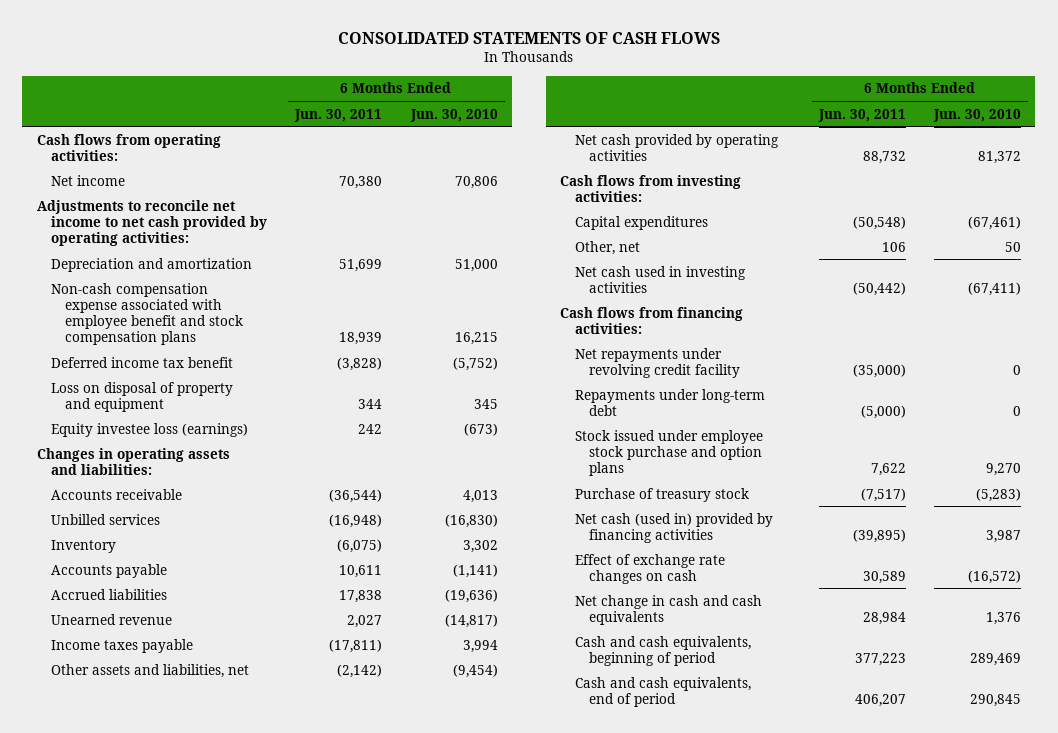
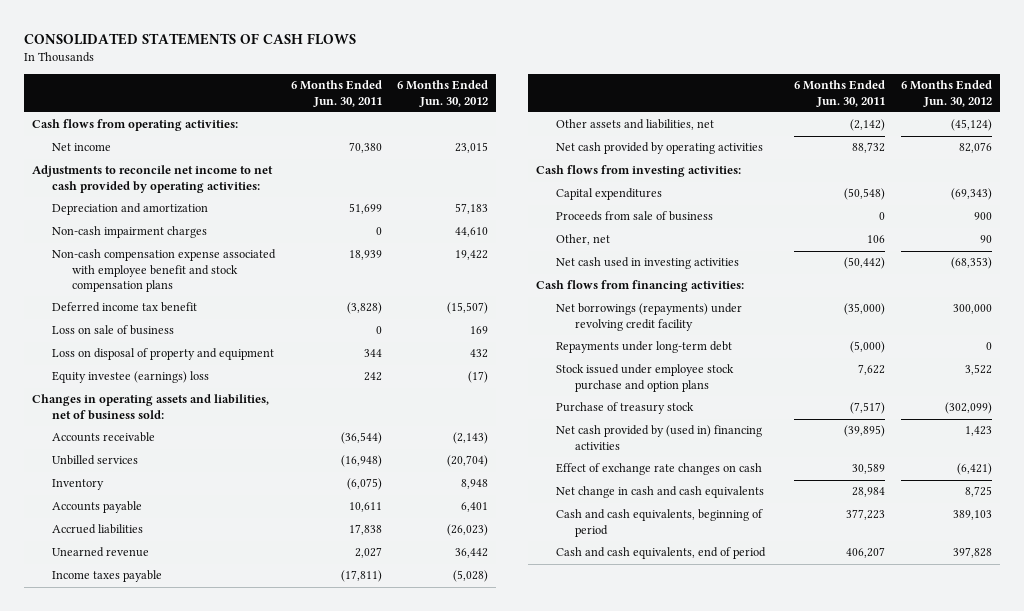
- | 6 Months Ended Jun. 30, 2011 | 6 Months Ended Jun. 30, 2010
+ | 6 Months Ended Jun. 30, 2011 | 6 Months Ended Jun. 30, 2012
+ Non-cash impairment charges | 0 | 44,610
+ Loss on sale of business | 0 | 169
- Equity investee loss (earnings) | 242 | (673)
- Changes in operating assets and liabilities:
+ Equity investee (earnings) loss | 242 | (17)
+ Changes in operating assets and liabilities, net of business sold:
+ Proceeds from sale of business | 0 | 900
- Net repayments under revolving credit facility | (35,000) | 0
+ Net borrowings (repayments) under revolving credit facility | (35,000) | 300,000
- Net cash (used in) provided by financing activities | (39,895) | 3,987
+ Net cash provided by (used in) financing activities | (39,895) | 1,423

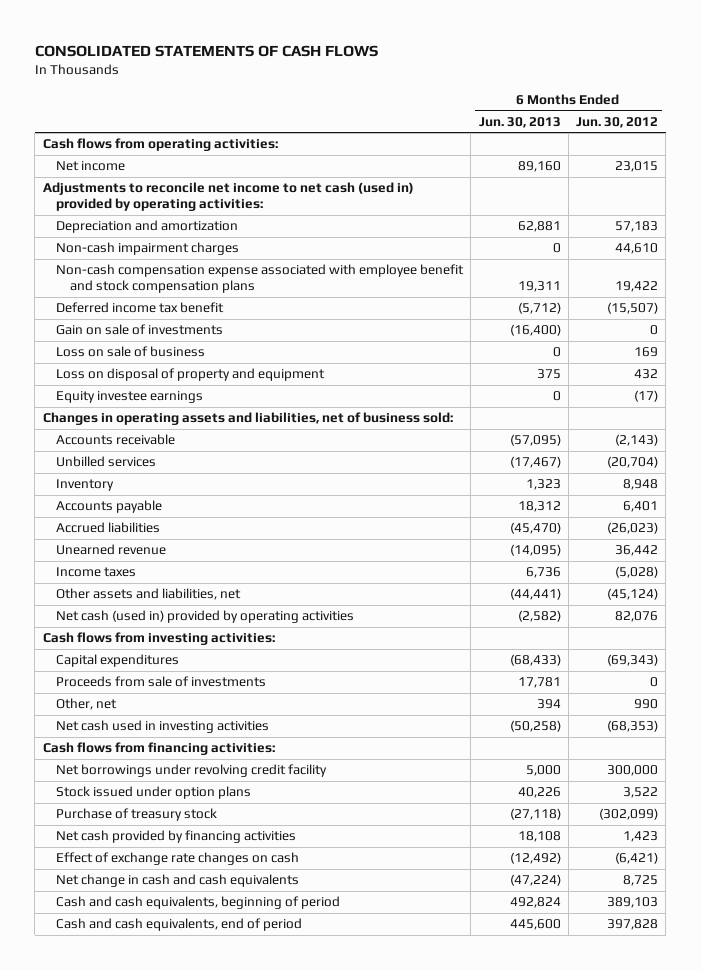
- | 6 Months Ended Jun. 30, 2011 | 6 Months Ended Jun. 30, 2012
+ | 6 Months Ended Jun. 30, 2013 | 6 Months Ended Jun. 30, 2012
- Adjustments to reconcile net income to net cash provided by operating activities:
+ Adjustments to reconcile net income to net cash (used in) provided by operating activities:
+ Gain on sale of investments | (16,400) | 0
- Equity investee (earnings) loss | 242 | (17)
+ Equity investee earnings | 0 | (17)
- Income taxes payable | (17,811) | (5,028)
+ Income taxes | 6,736 | (5,028)
- Net cash provided by operating activities | 88,732 | 82,076
+ Net cash (used in) provided by operating activities | (2,582) | 82,076
- Proceeds from sale of business | 0 | 900
- Other, net | 106 | 90
+ Proceeds from sale of investments | 17,781 | 0
+ Other, net | 394 | 990
- Net borrowings (repayments) under revolving credit facility | (35,000) | 300,000
- Repayments under long-term debt | (5,000) | 0
- Stock issued under employee stock purchase and option plans | 7,622 | 3,522
+ Net borrowings under revolving credit facility | 5,000 | 300,000
+ Stock issued under option plans | 40,226 | 3,522
- Net cash provided by (used in) financing activities | (39,895) | 1,423
+ Net cash provided by financing activities | 18,108 | 1,423

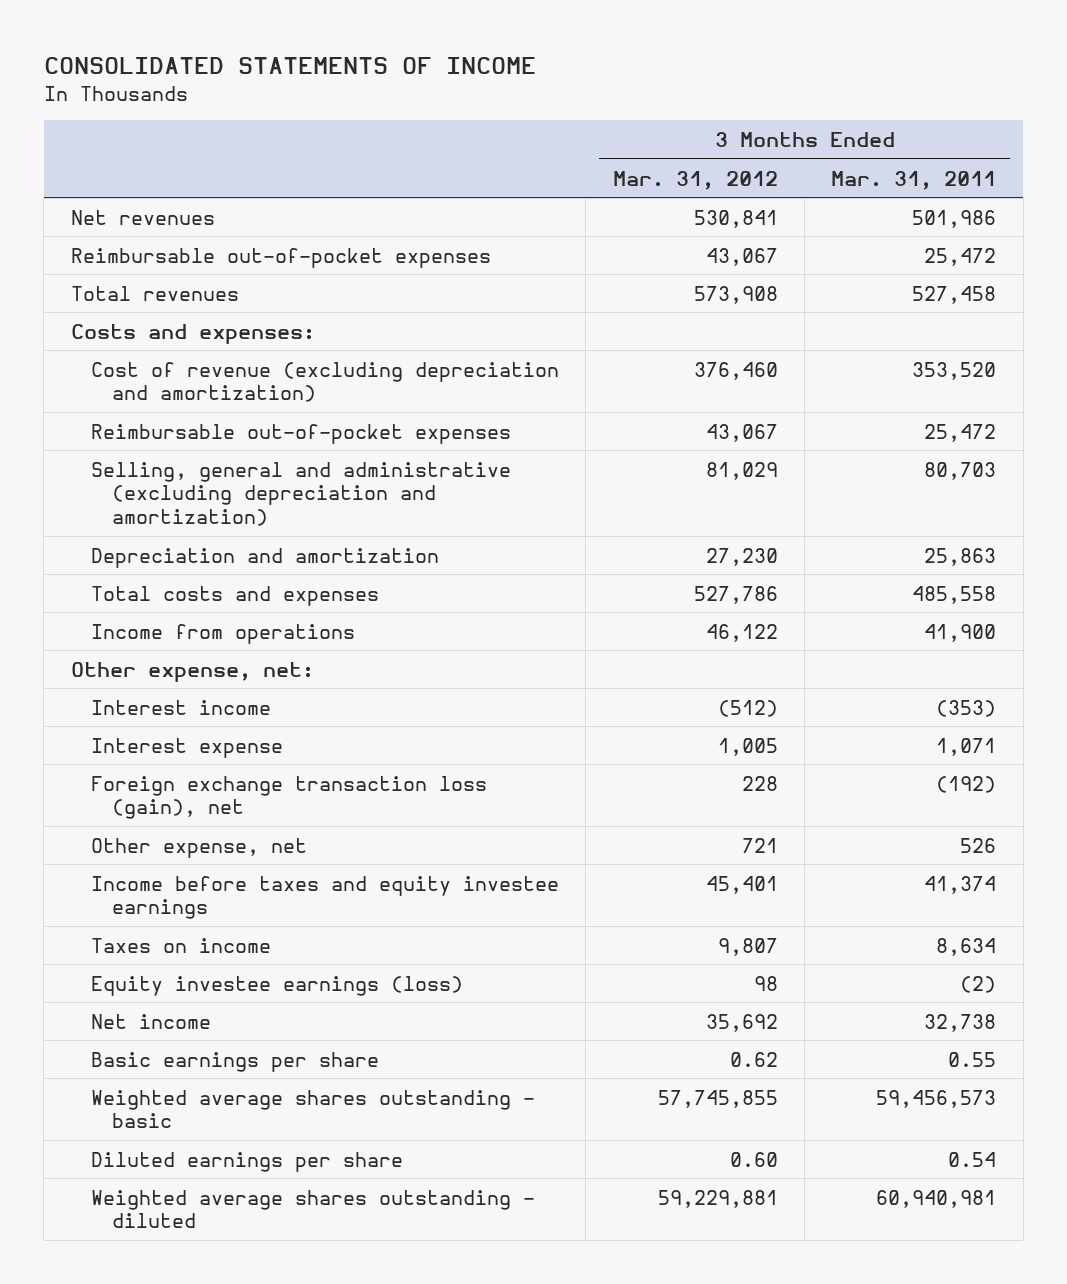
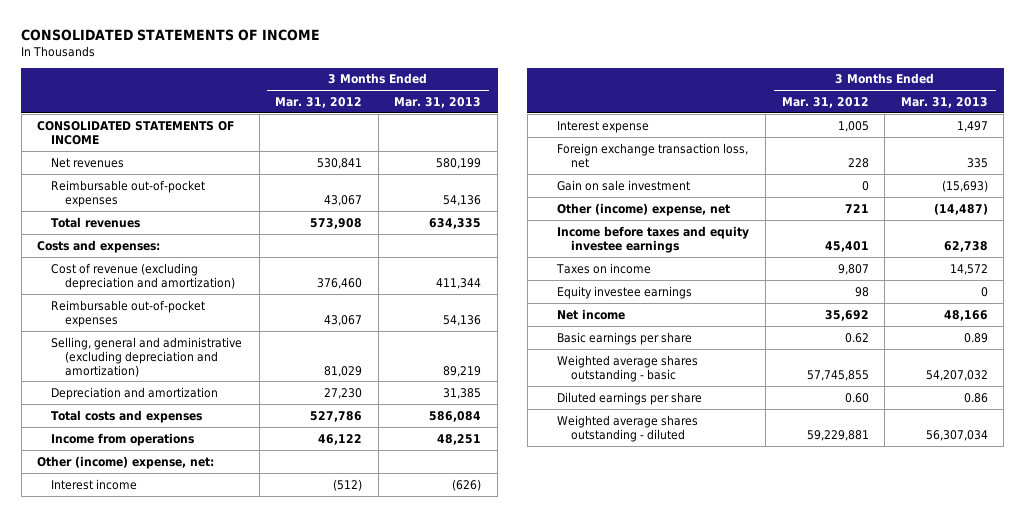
- | 3 Months Ended Mar. 31, 2012 | 3 Months Ended Mar. 31, 2011
+ | 3 Months Ended Mar. 31, 2012 | 3 Months Ended Mar. 31, 2013
+ CONSOLIDATED STATEMENTS OF INCOME
- Other expense, net:
+ Other (income) expense, net:
- Foreign exchange transaction loss (gain), net | 228 | (192)
- Other expense, net | 721 | 526
+ Foreign exchange transaction loss, net | 228 | 335
+ Gain on sale investment | 0 | (15,693)
+ Other (income) expense, net | 721 | (14,487)
- Equity investee earnings (loss) | 98 | (2)
+ Equity investee earnings | 98 | 0

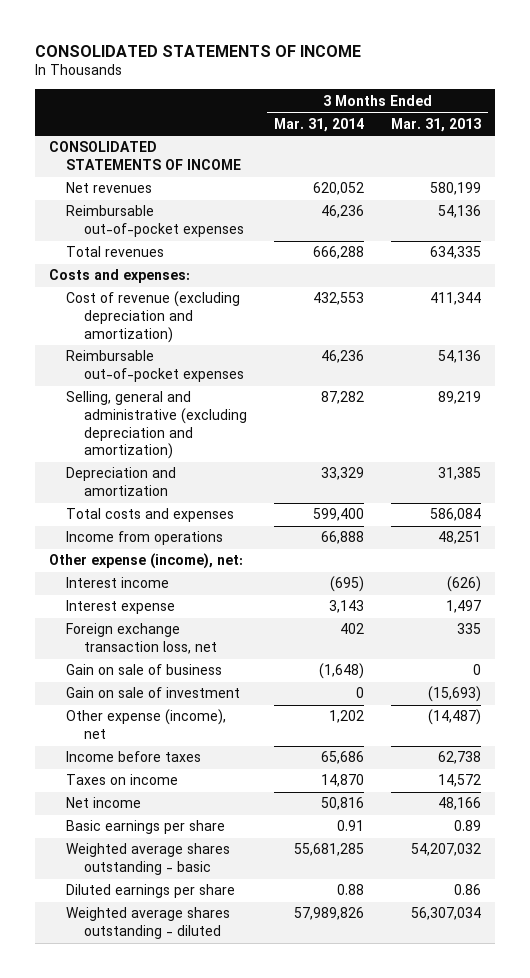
- | 3 Months Ended Mar. 31, 2012 | 3 Months Ended Mar. 31, 2013
+ | 3 Months Ended Mar. 31, 2014 | 3 Months Ended Mar. 31, 2013
- Other (income) expense, net:
+ Other expense (income), net:
- Gain on sale investment | 0 | (15,693)
- Other (income) expense, net | 721 | (14,487)
- Income before taxes and equity investee earnings | 45,401 | 62,738
+ Gain on sale of business | (1,648) | 0
+ Gain on sale of investment | 0 | (15,693)
+ Other expense (income), net | 1,202 | (14,487)
+ Income before taxes | 65,686 | 62,738
- Equity investee earnings | 98 | 0

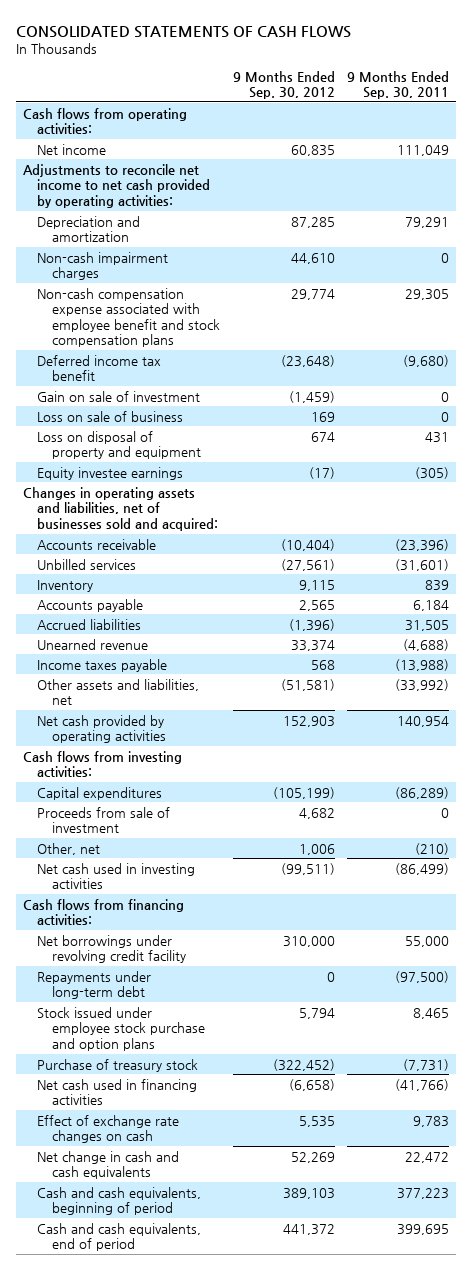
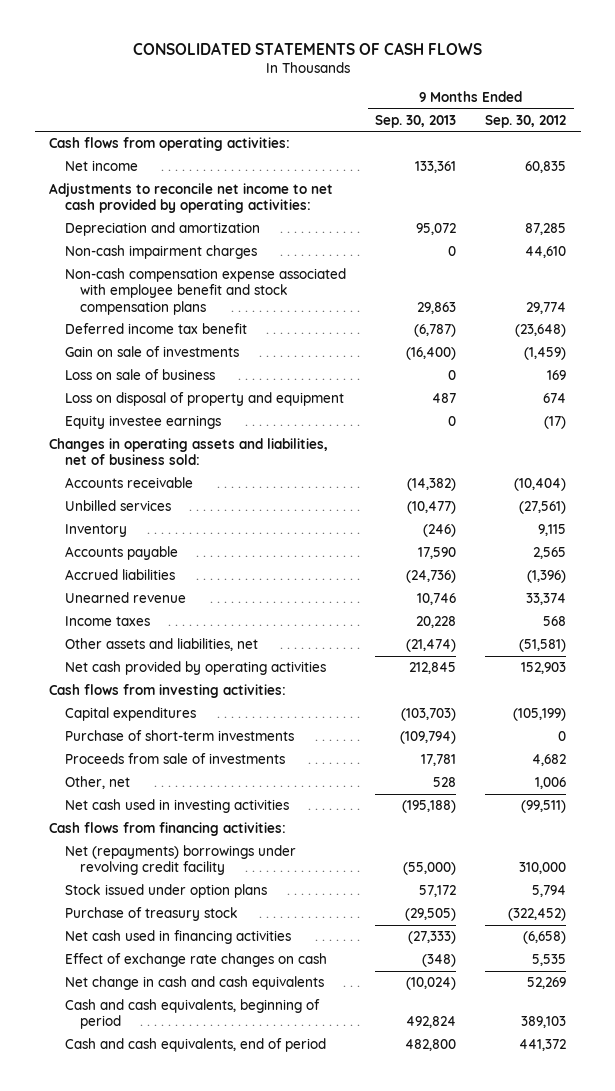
- | 9 Months Ended Sep. 30, 2012 | 9 Months Ended Sep. 30, 2011
+ | 9 Months Ended Sep. 30, 2013 | 9 Months Ended Sep. 30, 2012
- Gain on sale of investment | (1,459) | 0
+ Gain on sale of investments | (16,400) | (1,459)
- Changes in operating assets and liabilities, net of businesses sold and acquired:
+ Changes in operating assets and liabilities, net of business sold:
- Income taxes payable | 568 | (13,988)
+ Income taxes | 20,228 | 568
- Proceeds from sale of investment | 4,682 | 0
+ Purchase of short-term investments | (109,794) | 0
+ Proceeds from sale of investments | 17,781 | 4,682
- Net borrowings under revolving credit facility | 310,000 | 55,000
- Repayments under long-term debt | 0 | (97,500)
- Stock issued under employee stock purchase and option plans | 5,794 | 8,465
+ Net (repayments) borrowings under revolving credit facility | (55,000) | 310,000
+ Stock issued under option plans | 57,172 | 5,794

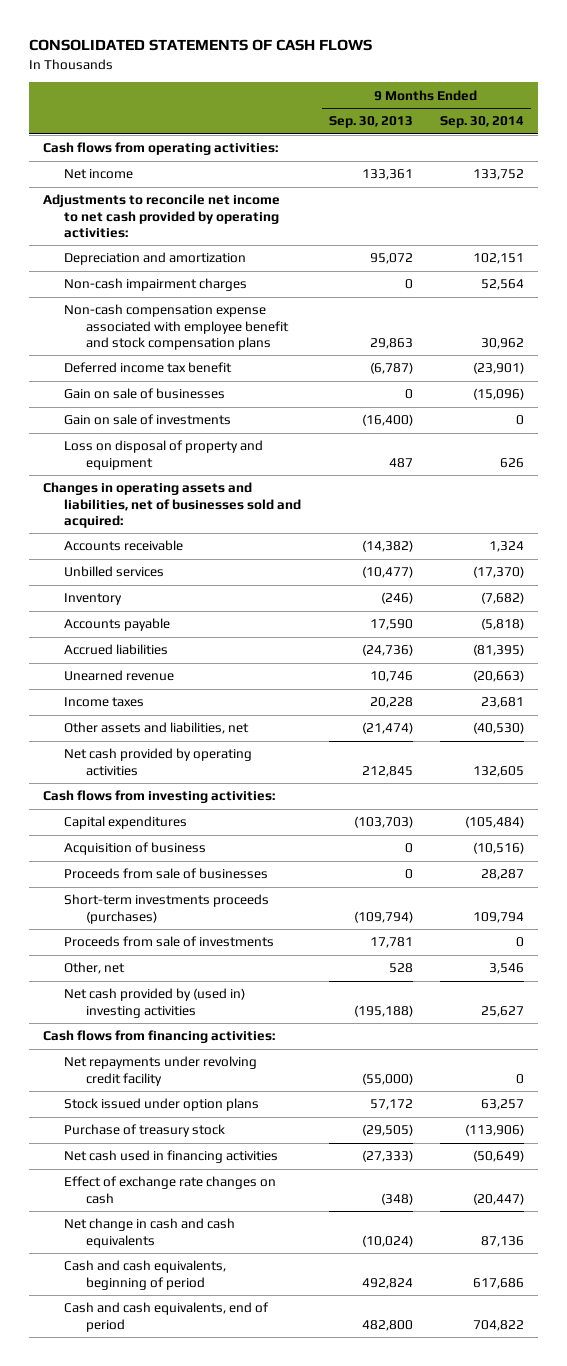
- | 9 Months Ended Sep. 30, 2013 | 9 Months Ended Sep. 30, 2012
+ | 9 Months Ended Sep. 30, 2013 | 9 Months Ended Sep. 30, 2014
+ Gain on sale of businesses | 0 | (15,096)
- Loss on sale of business | 0 | 169
- Equity investee earnings | 0 | (17)
- Changes in operating assets and liabilities, net of business sold:
+ Changes in operating assets and liabilities, net of businesses sold and acquired:
- Purchase of short-term investments | (109,794) | 0
+ Acquisition of business | 0 | (10,516)
+ Proceeds from sale of businesses | 0 | 28,287
+ Short-term investments proceeds (purchases) | (109,794) | 109,794
- Net cash used in investing activities | (195,188) | (99,511)
+ Net cash provided by (used in) investing activities | (195,188) | 25,627
- Net (repayments) borrowings under revolving credit facility | (55,000) | 310,000
+ Net repayments under revolving credit facility | (55,000) | 0

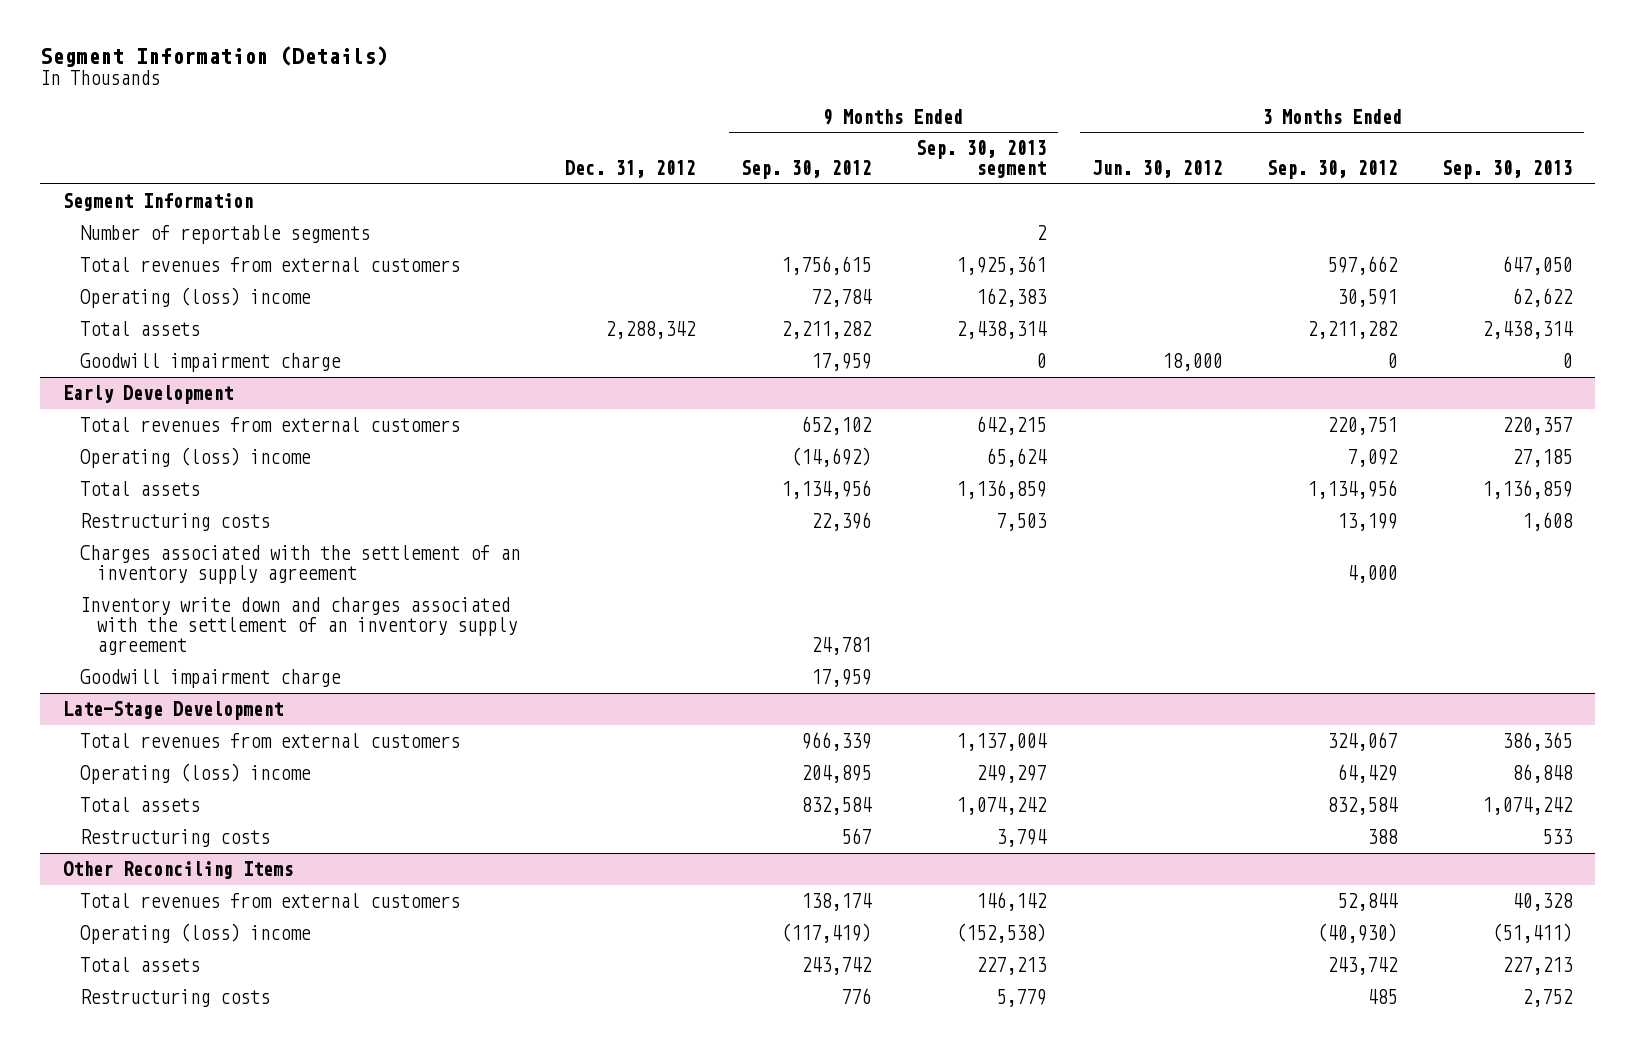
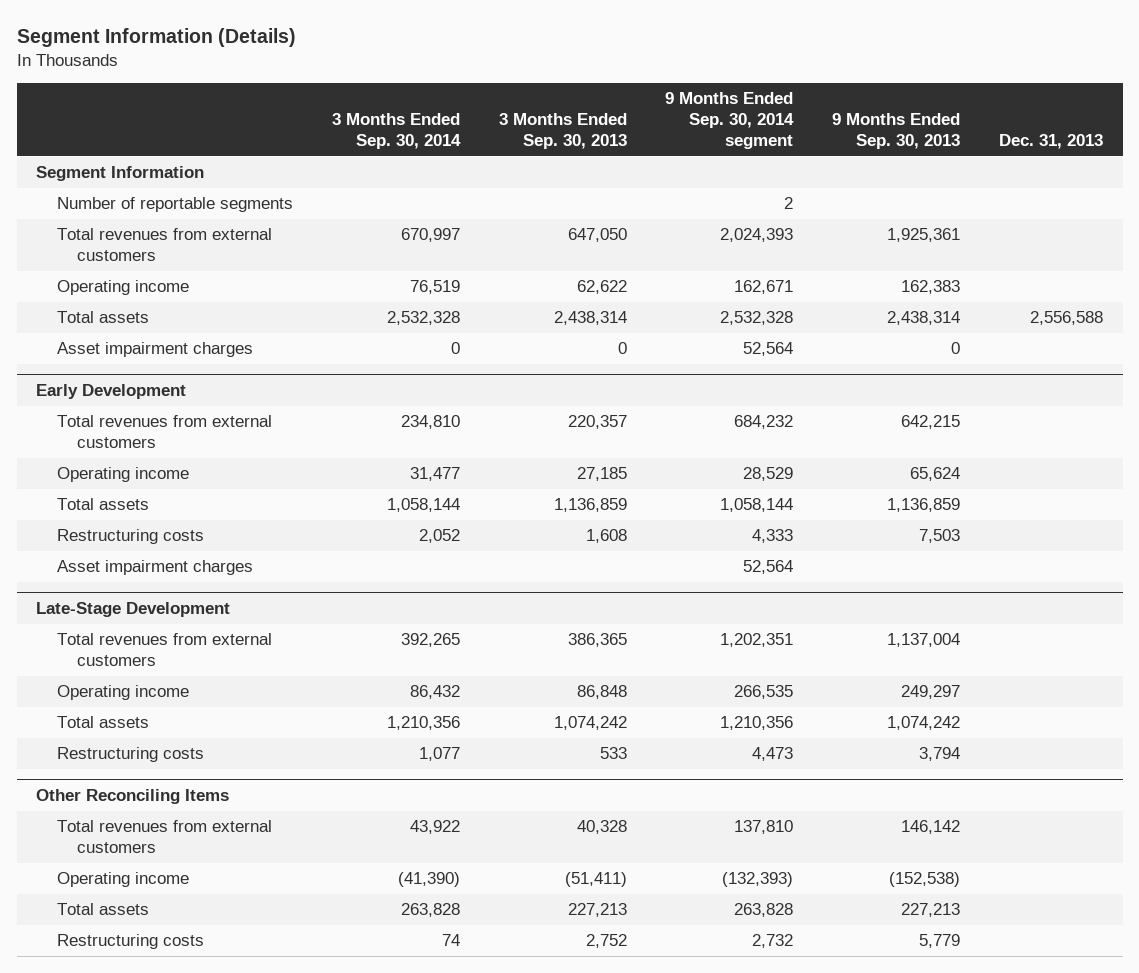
- | Dec. 31, 2012 | 9 Months Ended Sep. 30, 2012 | 9 Months Ended Sep. 30, 2013 segment | 3 Months Ended Jun. 30, 2012 | 3 Months Ended Sep. 30, 2012 | 3 Months Ended Sep. 30, 2013
+ | 3 Months Ended Sep. 30, 2014 | 3 Months Ended Sep. 30, 2013 | 9 Months Ended Sep. 30, 2014 segment | 9 Months Ended Sep. 30, 2013 | Dec. 31, 2013
- Operating (loss) income | | 72,784 | 162,383 | | 30,591 | 62,622
+ Operating income | 76,519 | 62,622 | 162,671 | 162,383 |
- Goodwill impairment charge | | 17,959 | 0 | 18,000 | 0 | 0
+ Asset impairment charges | 0 | 0 | 52,564 | 0 |
@ Early Development
- Operating (loss) income | | (14,692) | 65,624 | | 7,092 | 27,185
+ Operating income | 31,477 | 27,185 | 28,529 | 65,624 |
- Charges associated with the settlement of an inventory supply agreement | | | | | 4,000 |
- Inventory write down and charges associated with the settlement of an inventory supply agreement | | 24,781 | | | |
- Goodwill impairment charge | | 17,959 | | | |
+ Asset impairment charges | | | 52,564 | |
@ Late-Stage Development
- Operating (loss) income | | 204,895 | 249,297 | | 64,429 | 86,848
+ Operating income | 86,432 | 86,848 | 266,535 | 249,297 |
@ Other Reconciling Items
- Operating (loss) income | | (117,419) | (152,538) | | (40,930) | (51,411)
+ Operating income | (41,390) | (51,411) | (132,393) | (152,538) |

